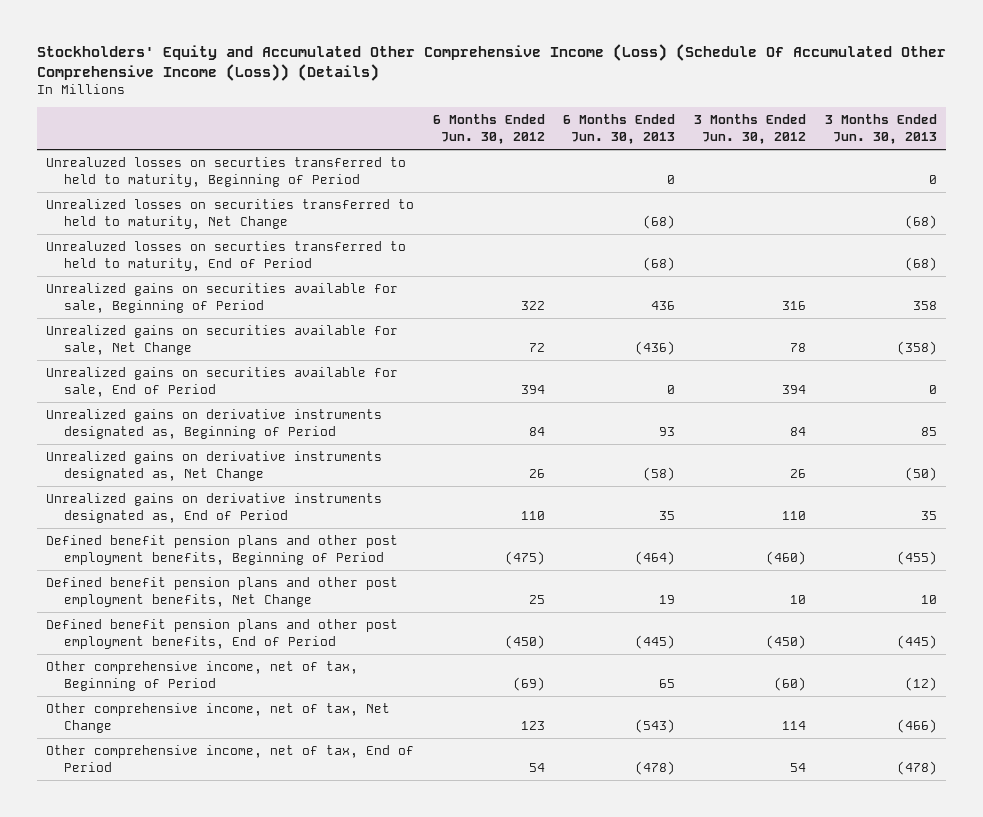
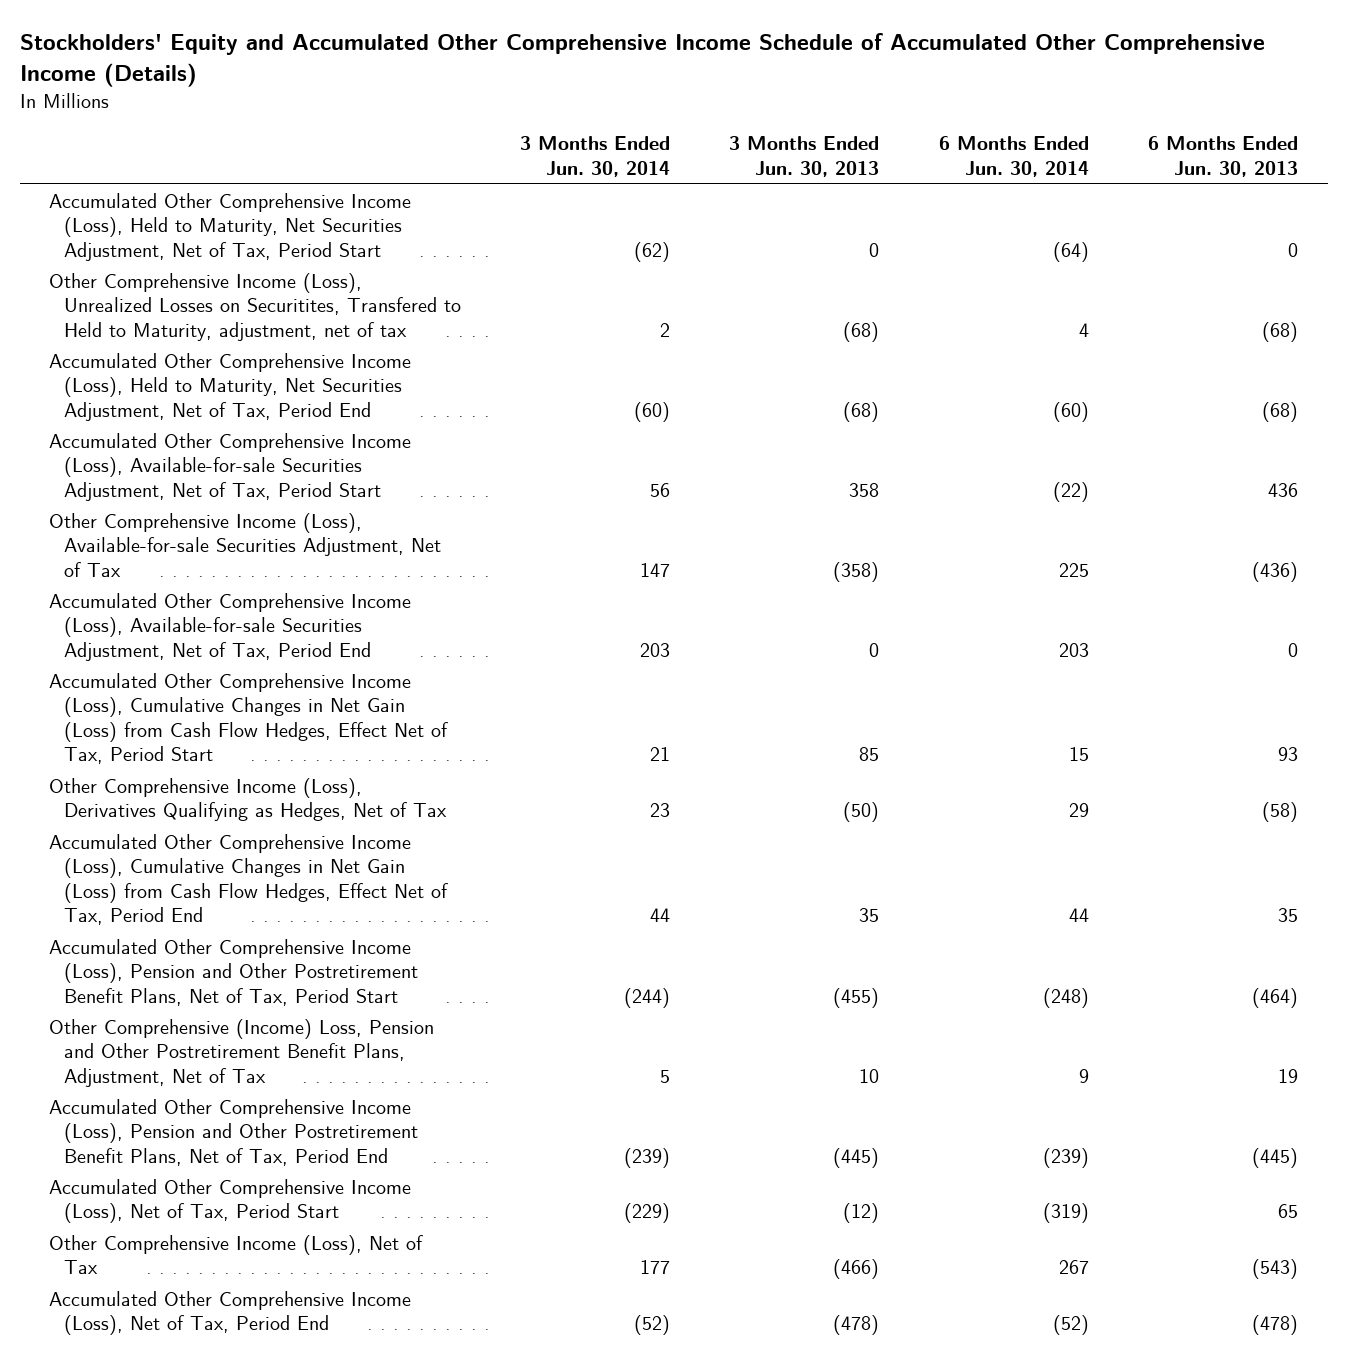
- Stockholders' Equity and Accumulated Other Comprehensive Income (Loss) (Schedule Of Accumulated Other Comprehensive Income (Loss)) (Details)
+ Stockholders' Equity and Accumulated Other Comprehensive Income Schedule of Accumulated Other Comprehensive Income (Details)
- | 6 Months Ended Jun. 30, 2012 | 6 Months Ended Jun. 30, 2013 | 3 Months Ended Jun. 30, 2012 | 3 Months Ended Jun. 30, 2013
+ | 3 Months Ended Jun. 30, 2014 | 3 Months Ended Jun. 30, 2013 | 6 Months Ended Jun. 30, 2014 | 6 Months Ended Jun. 30, 2013
- Unrealuzed losses on securties transferred to held to maturity, Beginning of Period | | 0 | | 0
- Unrealized losses on securities transferred to held to maturity, Net Change | | (68) | | (68)
- Unrealuzed losses on securties transferred to held to maturity, End of Period | | (68) | | (68)
- Unrealized gains on securities available for sale, Beginning of Period | 322 | 436 | 316 | 358
- Unrealized gains on securities available for sale, Net Change | 72 | (436) | 78 | (358)
- Unrealized gains on securities available for sale, End of Period | 394 | 0 | 394 | 0
- Unrealized gains on derivative instruments designated as, Beginning of Period | 84 | 93 | 84 | 85
- Unrealized gains on derivative instruments designated as, Net Change | 26 | (58) | 26 | (50)
- Unrealized gains on derivative instruments designated as, End of Period | 110 | 35 | 110 | 35
- Defined benefit pension plans and other post employment benefits, Beginning of Period | (475) | (464) | (460) | (455)
- Defined benefit pension plans and other post employment benefits, Net Change | 25 | 19 | 10 | 10
- Defined benefit pension plans and other post employment benefits, End of Period | (450) | (445) | (450) | (445)
- Other comprehensive income, net of tax, Beginning of Period | (69) | 65 | (60) | (12)
- Other comprehensive income, net of tax, Net Change | 123 | (543) | 114 | (466)
- Other comprehensive income, net of tax, End of Period | 54 | (478) | 54 | (478)
+ Accumulated Other Comprehensive Income (Loss), Held to Maturity, Net Securities Adjustment, Net of Tax, Period Start | (62) | 0 | (64) | 0
+ Other Comprehensive Income (Loss), Unrealized Losses on Securitites, Transfered to Held to Maturity, adjustment, net of tax | 2 | (68) | 4 | (68)
+ Accumulated Other Comprehensive Income (Loss), Held to Maturity, Net Securities Adjustment, Net of Tax, Period End | (60) | (68) | (60) | (68)
+ Accumulated Other Comprehensive Income (Loss), Available-for-sale Securities Adjustment, Net of Tax, Period Start | 56 | 358 | (22) | 436
+ Other Comprehensive Income (Loss), Available-for-sale Securities Adjustment, Net of Tax | 147 | (358) | 225 | (436)
+ Accumulated Other Comprehensive Income (Loss), Available-for-sale Securities Adjustment, Net of Tax, Period End | 203 | 0 | 203 | 0
+ Accumulated Other Comprehensive Income (Loss), Cumulative Changes in Net Gain (Loss) from Cash Flow Hedges, Effect Net of Tax, Period Start | 21 | 85 | 15 | 93
+ Other Comprehensive Income (Loss), Derivatives Qualifying as Hedges, Net of Tax | 23 | (50) | 29 | (58)
+ Accumulated Other Comprehensive Income (Loss), Cumulative Changes in Net Gain (Loss) from Cash Flow Hedges, Effect Net of Tax, Period End | 44 | 35 | 44 | 35
+ Accumulated Other Comprehensive Income (Loss), Pension and Other Postretirement Benefit Plans, Net of Tax, Period Start | (244) | (455) | (248) | (464)
+ Other Comprehensive (Income) Loss, Pension and Other Postretirement Benefit Plans, Adjustment, Net of Tax | 5 | 10 | 9 | 19
+ Accumulated Other Comprehensive Income (Loss), Pension and Other Postretirement Benefit Plans, Net of Tax, Period End | (239) | (445) | (239) | (445)
+ Accumulated Other Comprehensive Income (Loss), Net of Tax, Period Start | (229) | (12) | (319) | 65
+ Other Comprehensive Income (Loss), Net of Tax | 177 | (466) | 267 | (543)
+ Accumulated Other Comprehensive Income (Loss), Net of Tax, Period End | (52) | (478) | (52) | (478)

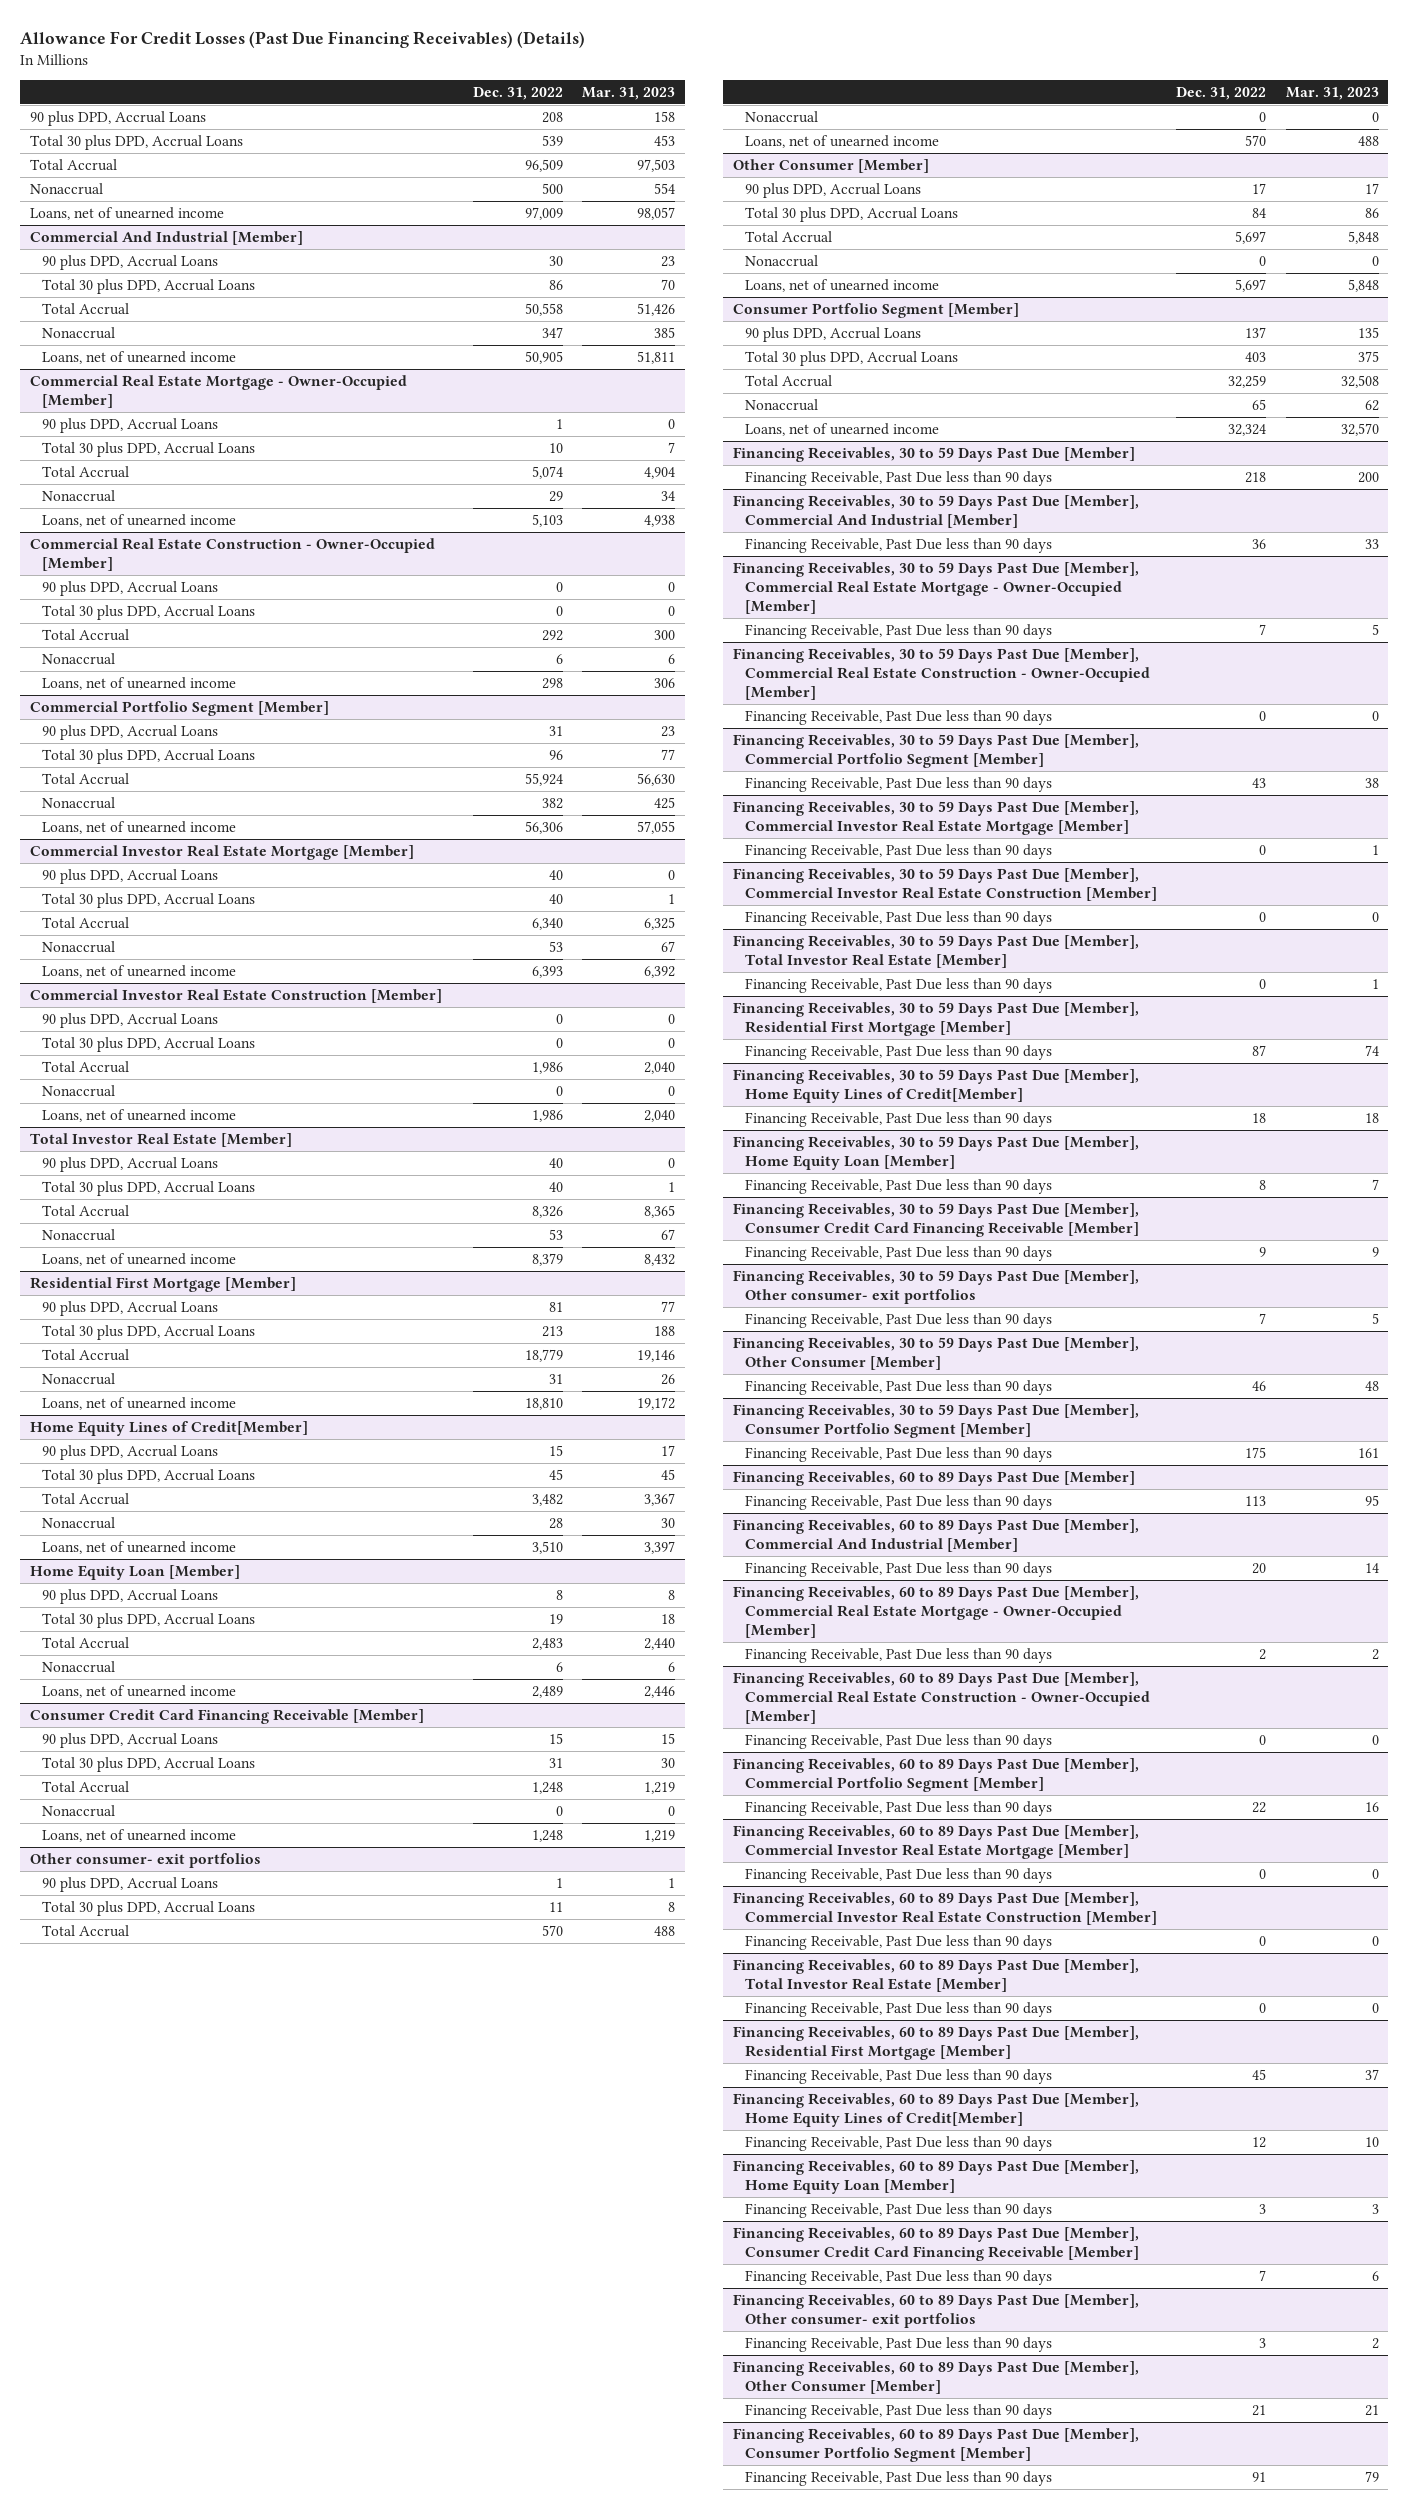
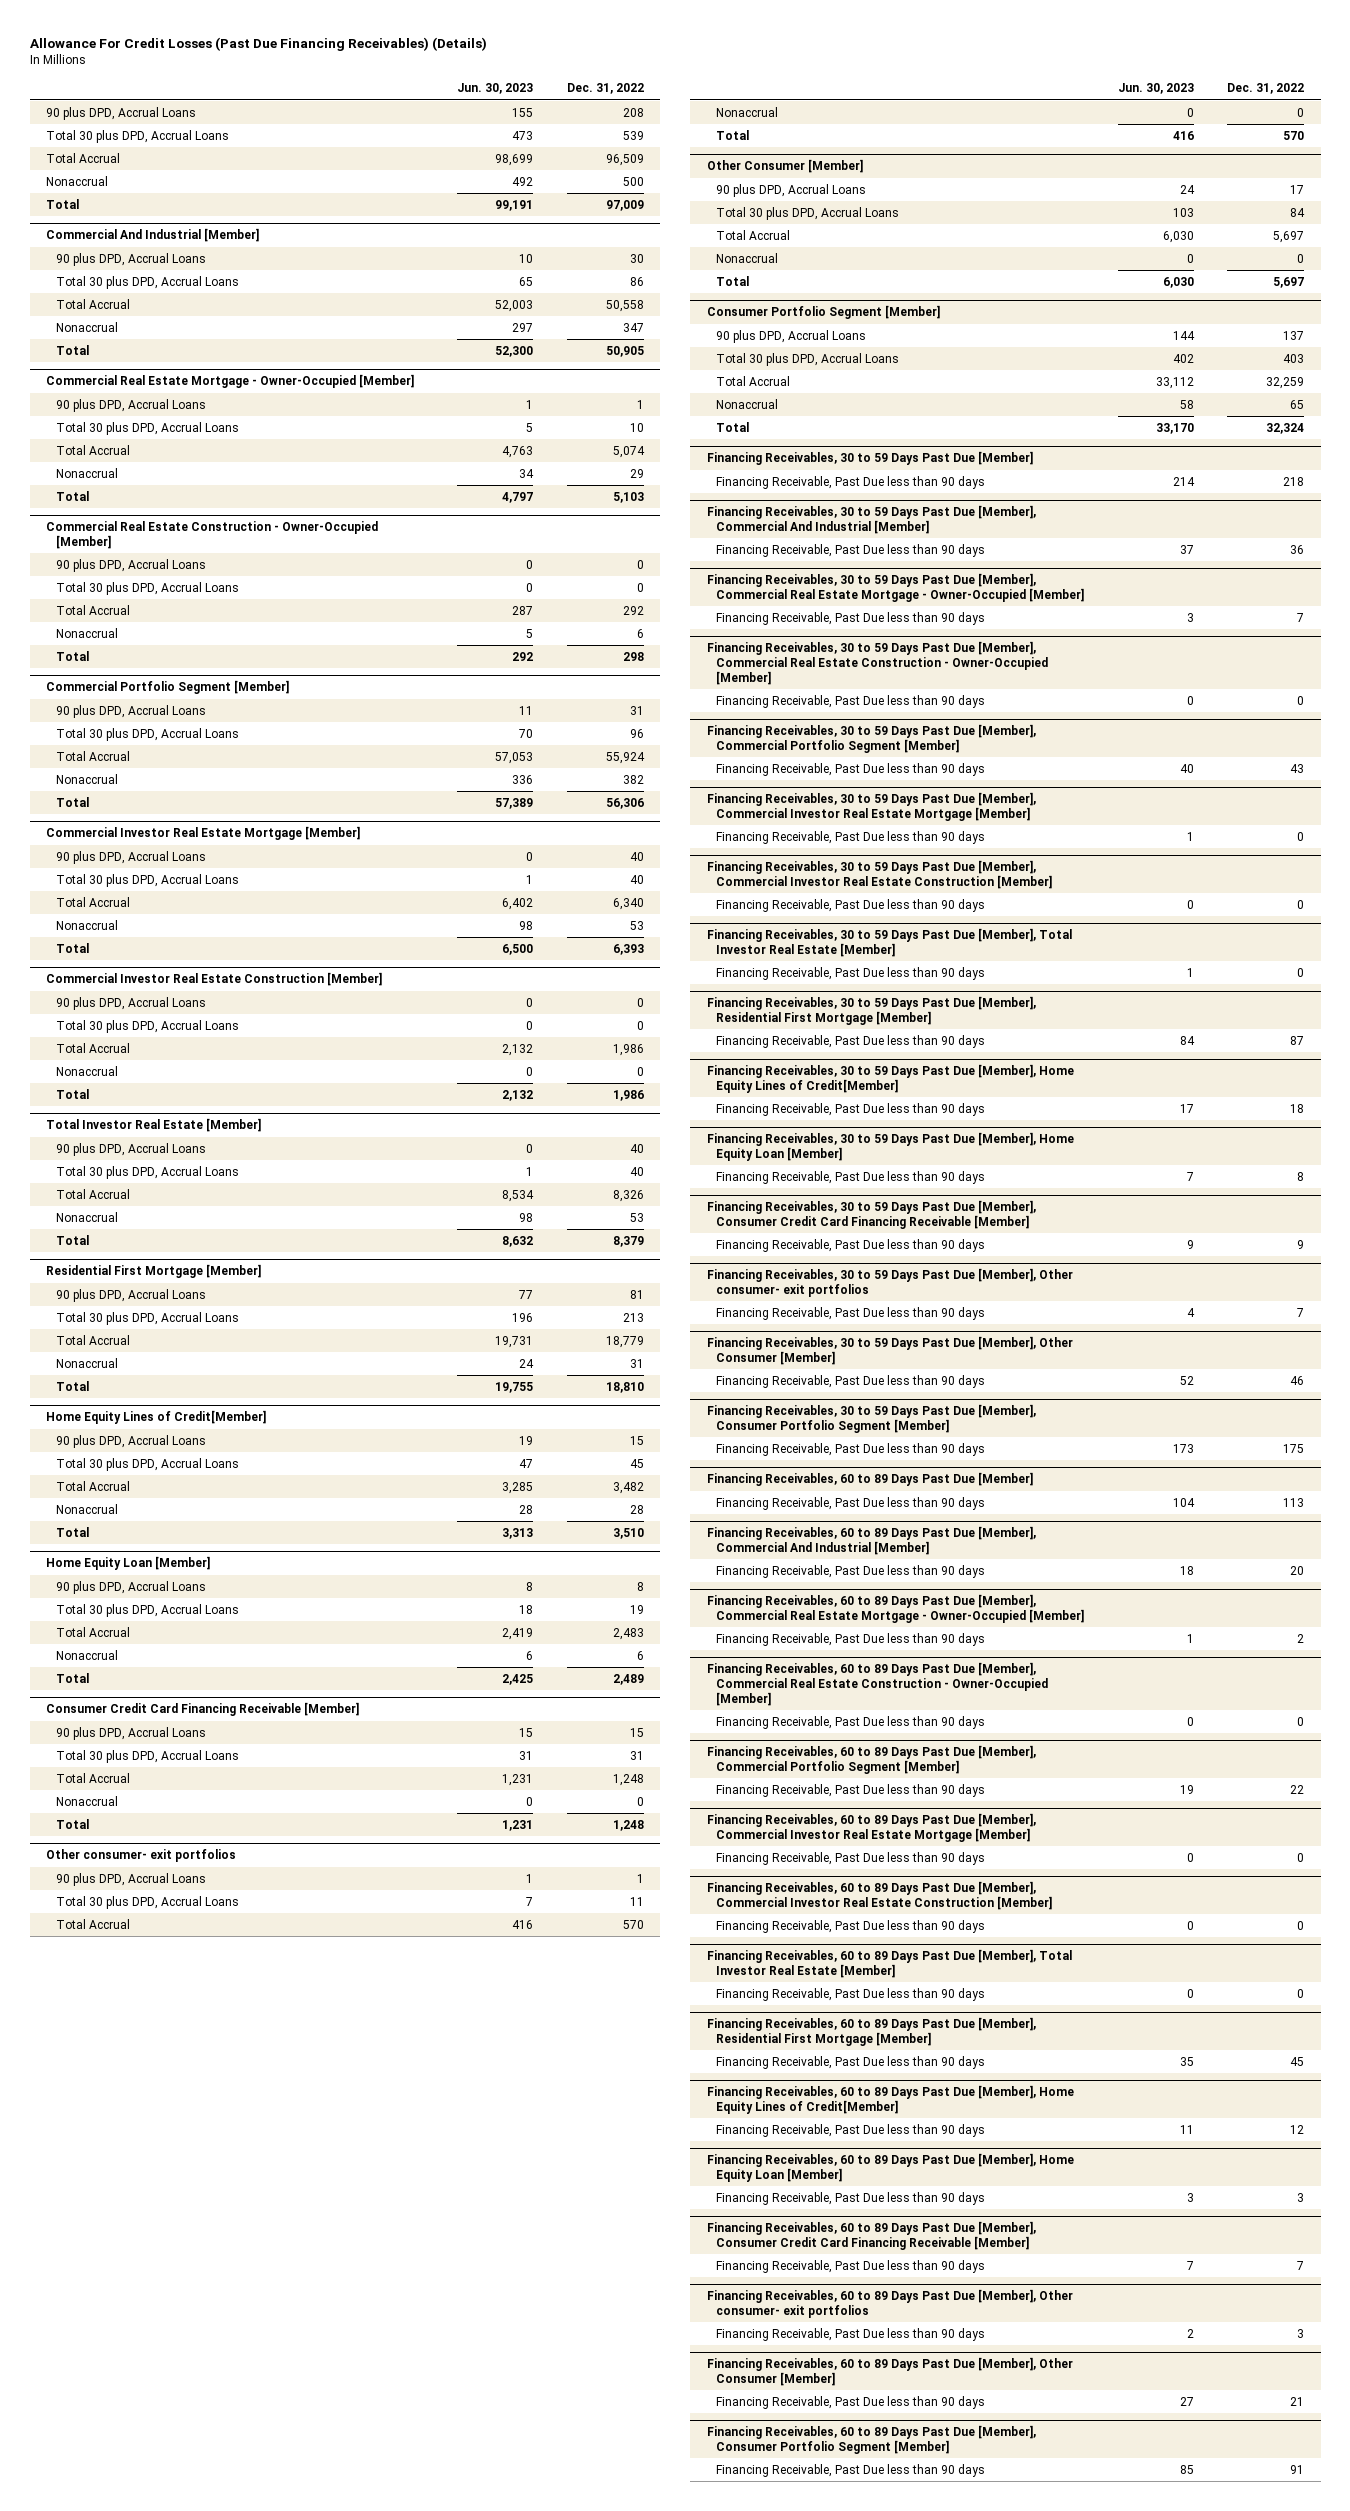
- | Dec. 31, 2022 | Mar. 31, 2023
+ | Jun. 30, 2023 | Dec. 31, 2022
- Loans, net of unearned income | 97,009 | 98,057
+ Total | 99,191 | 97,009
@ Commercial And Industrial [Member]
- Loans, net of unearned income | 50,905 | 51,811
+ Total | 52,300 | 50,905
@ Commercial Real Estate Mortgage - Owner-Occupied [Member]
- Loans, net of unearned income | 5,103 | 4,938
+ Total | 4,797 | 5,103
@ Commercial Real Estate Construction - Owner-Occupied [Member]
- Loans, net of unearned income | 298 | 306
+ Total | 292 | 298
@ Commercial Portfolio Segment [Member]
- Loans, net of unearned income | 56,306 | 57,055
+ Total | 57,389 | 56,306
@ Commercial Investor Real Estate Mortgage [Member]
- Loans, net of unearned income | 6,393 | 6,392
+ Total | 6,500 | 6,393
@ Commercial Investor Real Estate Construction [Member]
- Loans, net of unearned income | 1,986 | 2,040
+ Total | 2,132 | 1,986
@ Total Investor Real Estate [Member]
- Loans, net of unearned income | 8,379 | 8,432
+ Total | 8,632 | 8,379
@ Residential First Mortgage [Member]
- Loans, net of unearned income | 18,810 | 19,172
+ Total | 19,755 | 18,810
@ Home Equity Lines of Credit[Member]
- Loans, net of unearned income | 3,510 | 3,397
+ Total | 3,313 | 3,510
@ Home Equity Loan [Member]
- Loans, net of unearned income | 2,489 | 2,446
+ Total | 2,425 | 2,489
@ Consumer Credit Card Financing Receivable [Member]
- Loans, net of unearned income | 1,248 | 1,219
+ Total | 1,231 | 1,248
@ Other consumer- exit portfolios
- Loans, net of unearned income | 570 | 488
+ Total | 416 | 570
@ Other Consumer [Member]
- Loans, net of unearned income | 5,697 | 5,848
+ Total | 6,030 | 5,697
@ Consumer Portfolio Segment [Member]
- Loans, net of unearned income | 32,324 | 32,570
+ Total | 33,170 | 32,324

